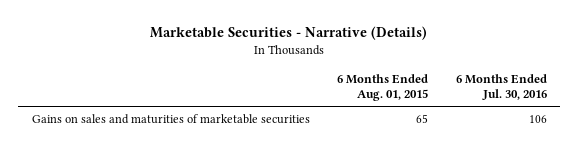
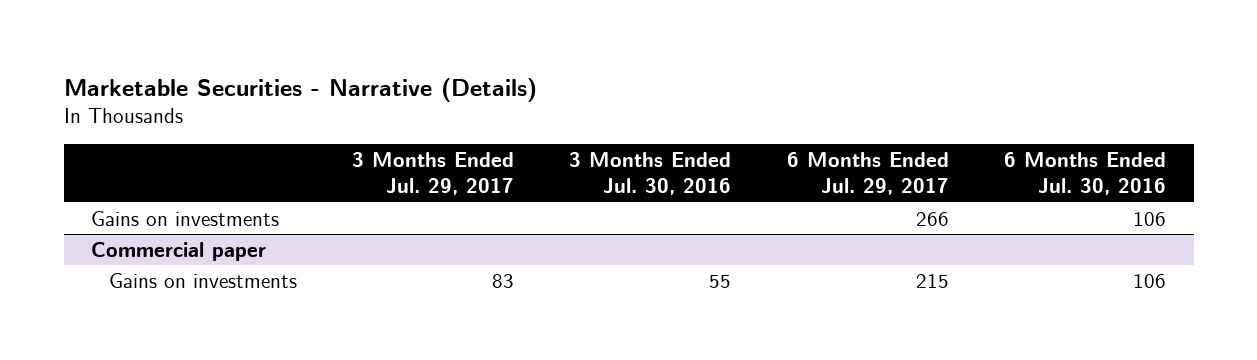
- | 6 Months Ended Aug. 01, 2015 | 6 Months Ended Jul. 30, 2016
+ | 3 Months Ended Jul. 29, 2017 | 3 Months Ended Jul. 30, 2016 | 6 Months Ended Jul. 29, 2017 | 6 Months Ended Jul. 30, 2016
- Gains on sales and maturities of marketable securities | 65 | 106
+ Gains on investments | | | 266 | 106
+ Commercial paper
+ Gains on investments | 83 | 55 | 215 | 106

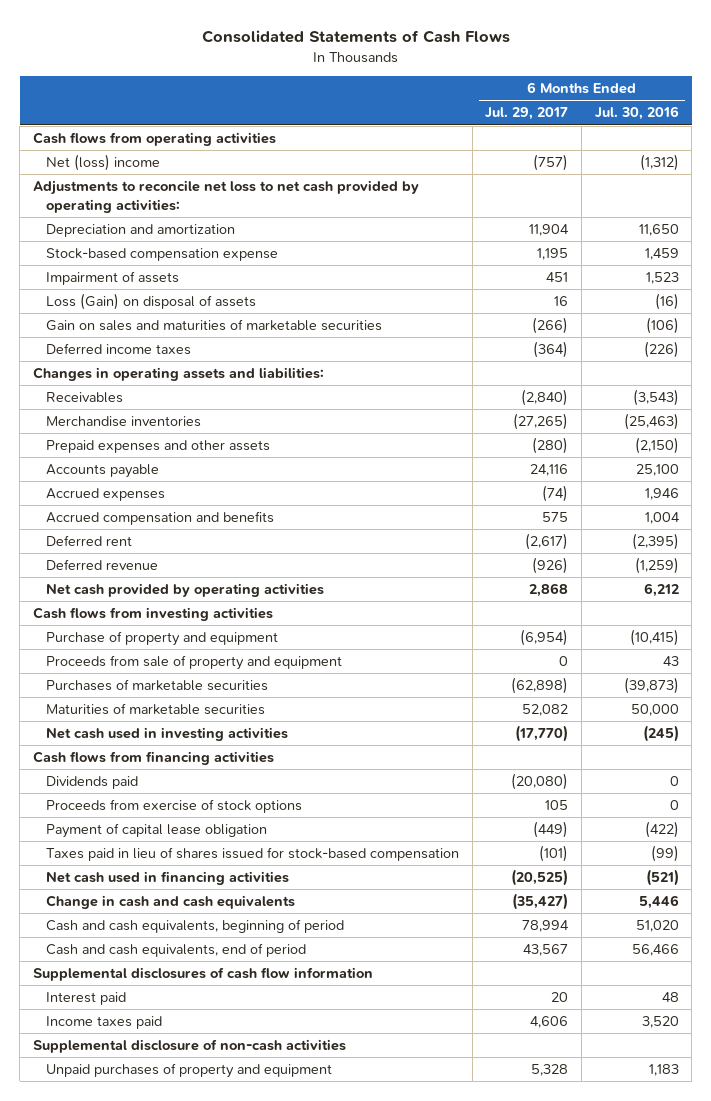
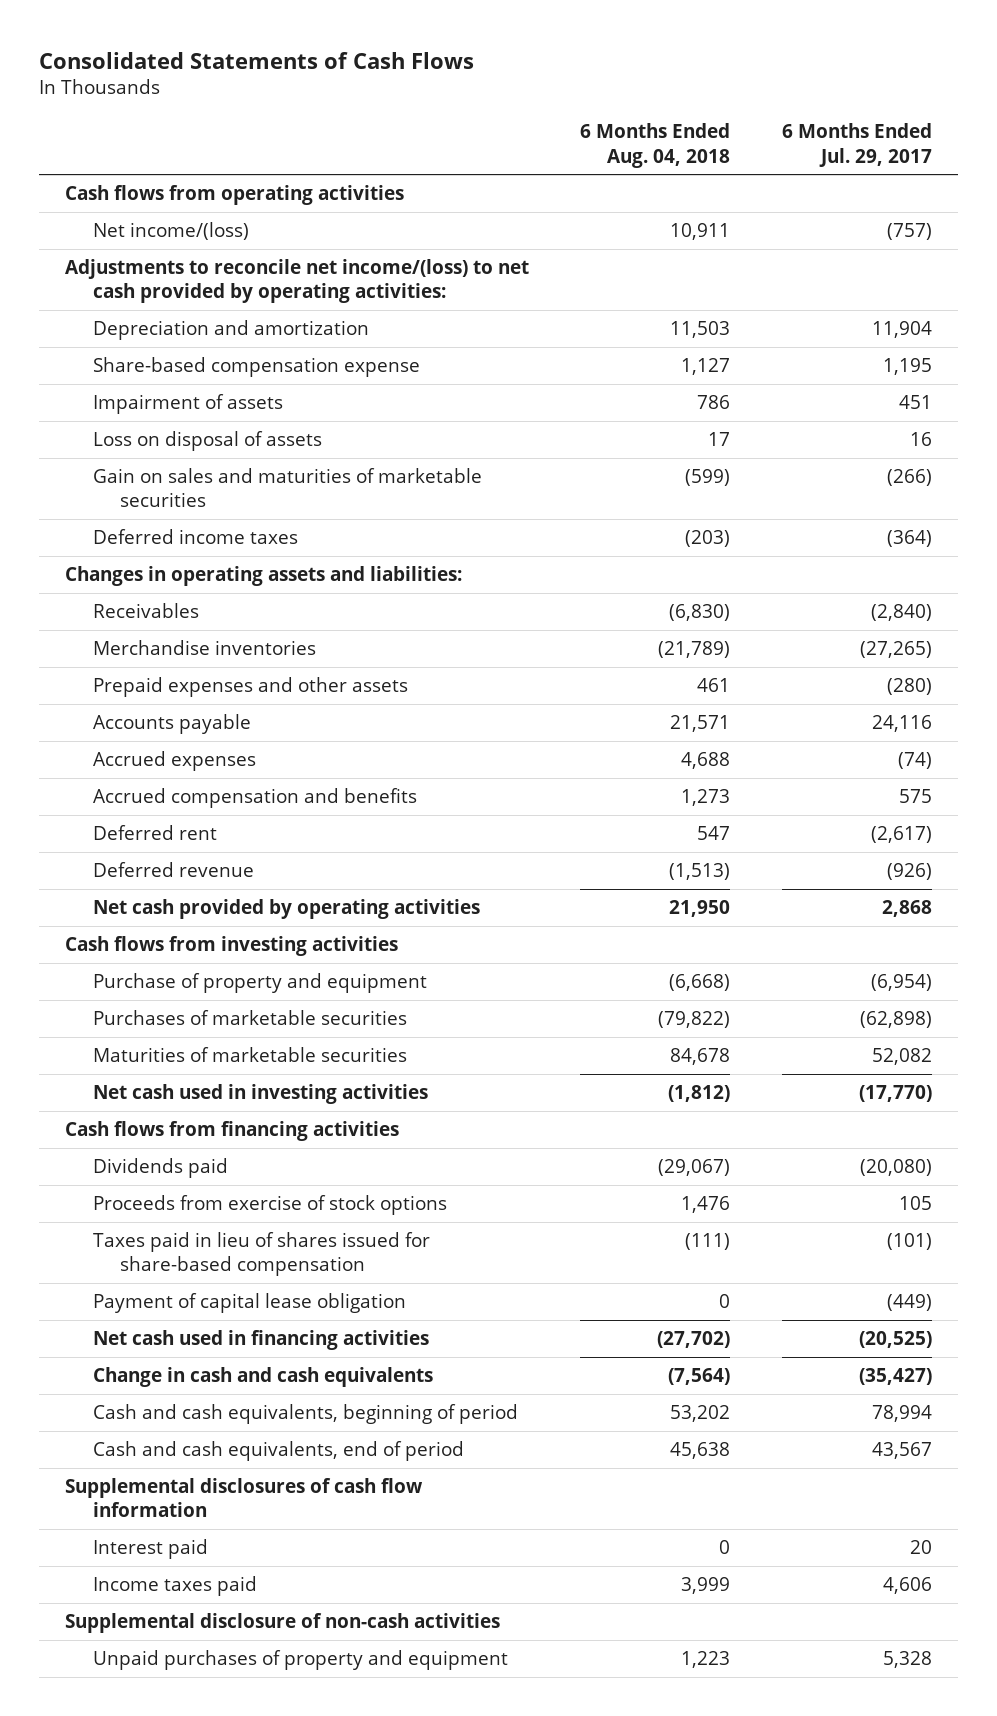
- | 6 Months Ended Jul. 29, 2017 | 6 Months Ended Jul. 30, 2016
+ | 6 Months Ended Aug. 04, 2018 | 6 Months Ended Jul. 29, 2017
- Net (loss) income | (757) | (1,312)
- Adjustments to reconcile net loss to net cash provided by operating activities:
+ Net income/(loss) | 10,911 | (757)
+ Adjustments to reconcile net income/(loss) to net cash provided by operating activities:
- Stock-based compensation expense | 1,195 | 1,459
+ Share-based compensation expense | 1,127 | 1,195
- Loss (Gain) on disposal of assets | 16 | (16)
+ Loss on disposal of assets | 17 | 16
- Proceeds from sale of property and equipment | 0 | 43
+ Taxes paid in lieu of shares issued for share-based compensation | (111) | (101)
- Taxes paid in lieu of shares issued for stock-based compensation | (101) | (99)

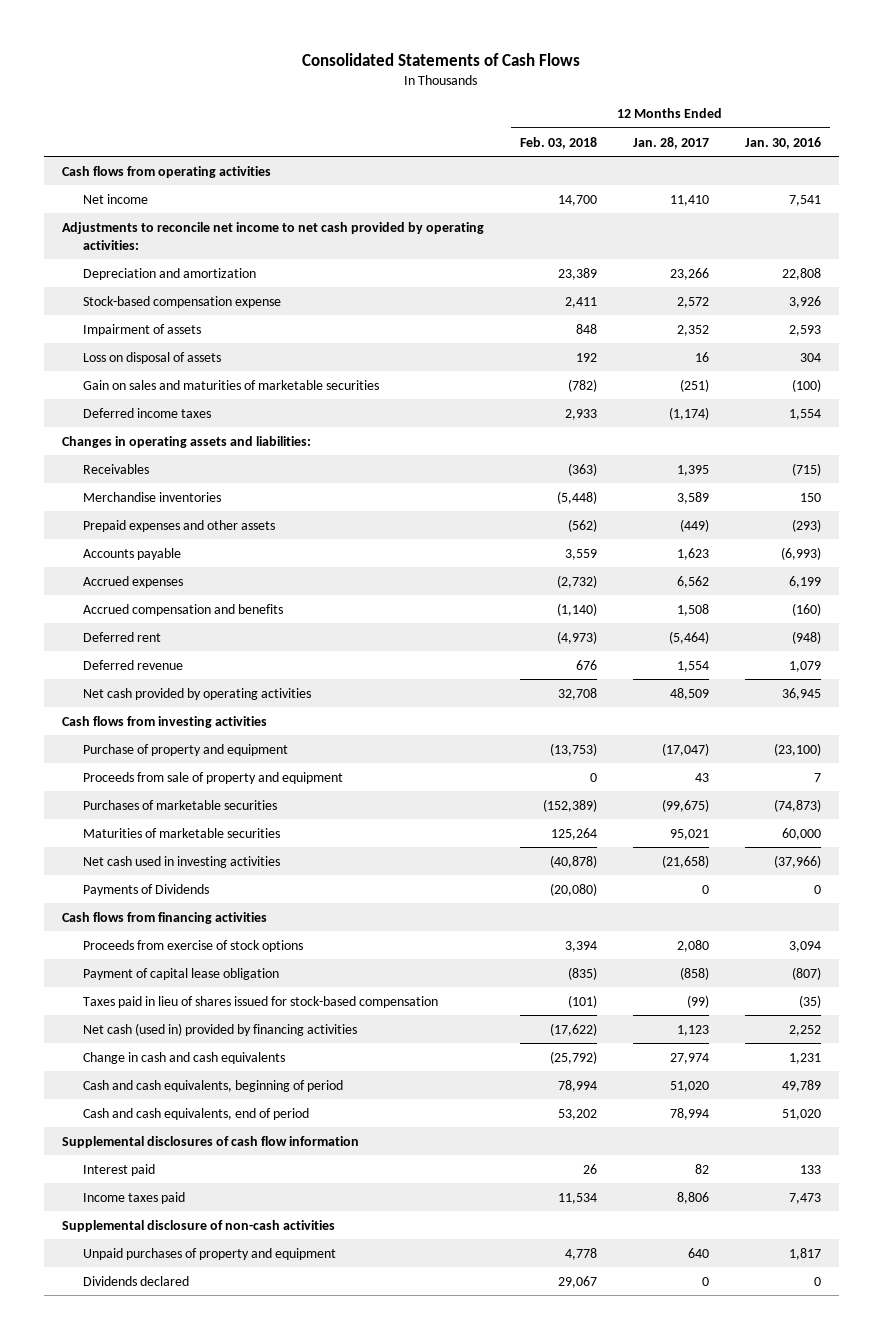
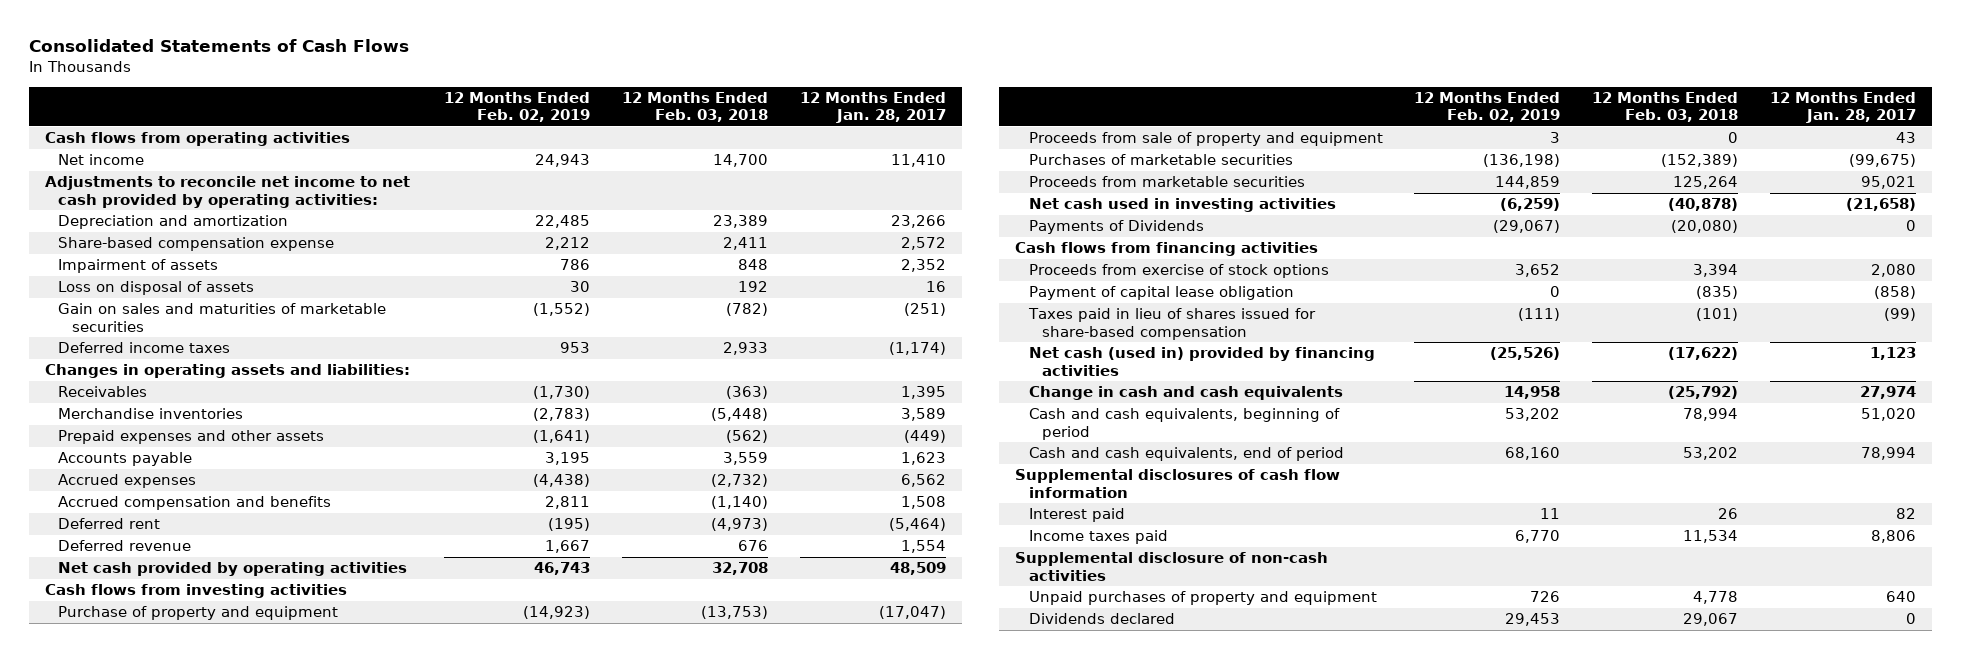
- | 12 Months Ended Feb. 03, 2018 | 12 Months Ended Jan. 28, 2017 | 12 Months Ended Jan. 30, 2016
+ | 12 Months Ended Feb. 02, 2019 | 12 Months Ended Feb. 03, 2018 | 12 Months Ended Jan. 28, 2017
- Stock-based compensation expense | 2,411 | 2,572 | 3,926
+ Share-based compensation expense | 2,212 | 2,411 | 2,572
- Maturities of marketable securities | 125,264 | 95,021 | 60,000
+ Proceeds from marketable securities | 144,859 | 125,264 | 95,021
- Taxes paid in lieu of shares issued for stock-based compensation | (101) | (99) | (35)
+ Taxes paid in lieu of shares issued for share-based compensation | (111) | (101) | (99)

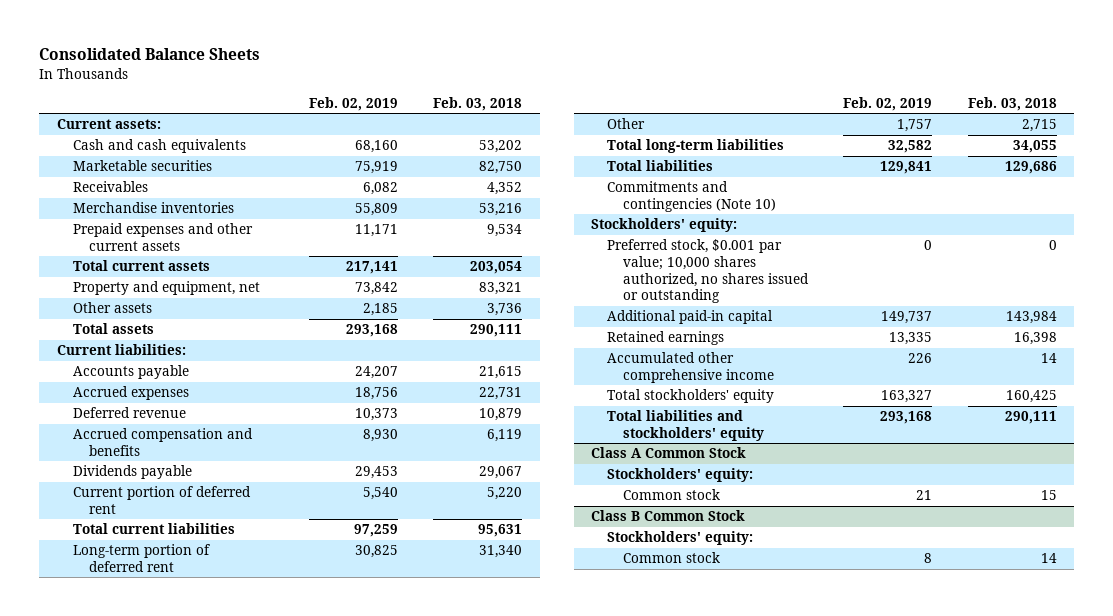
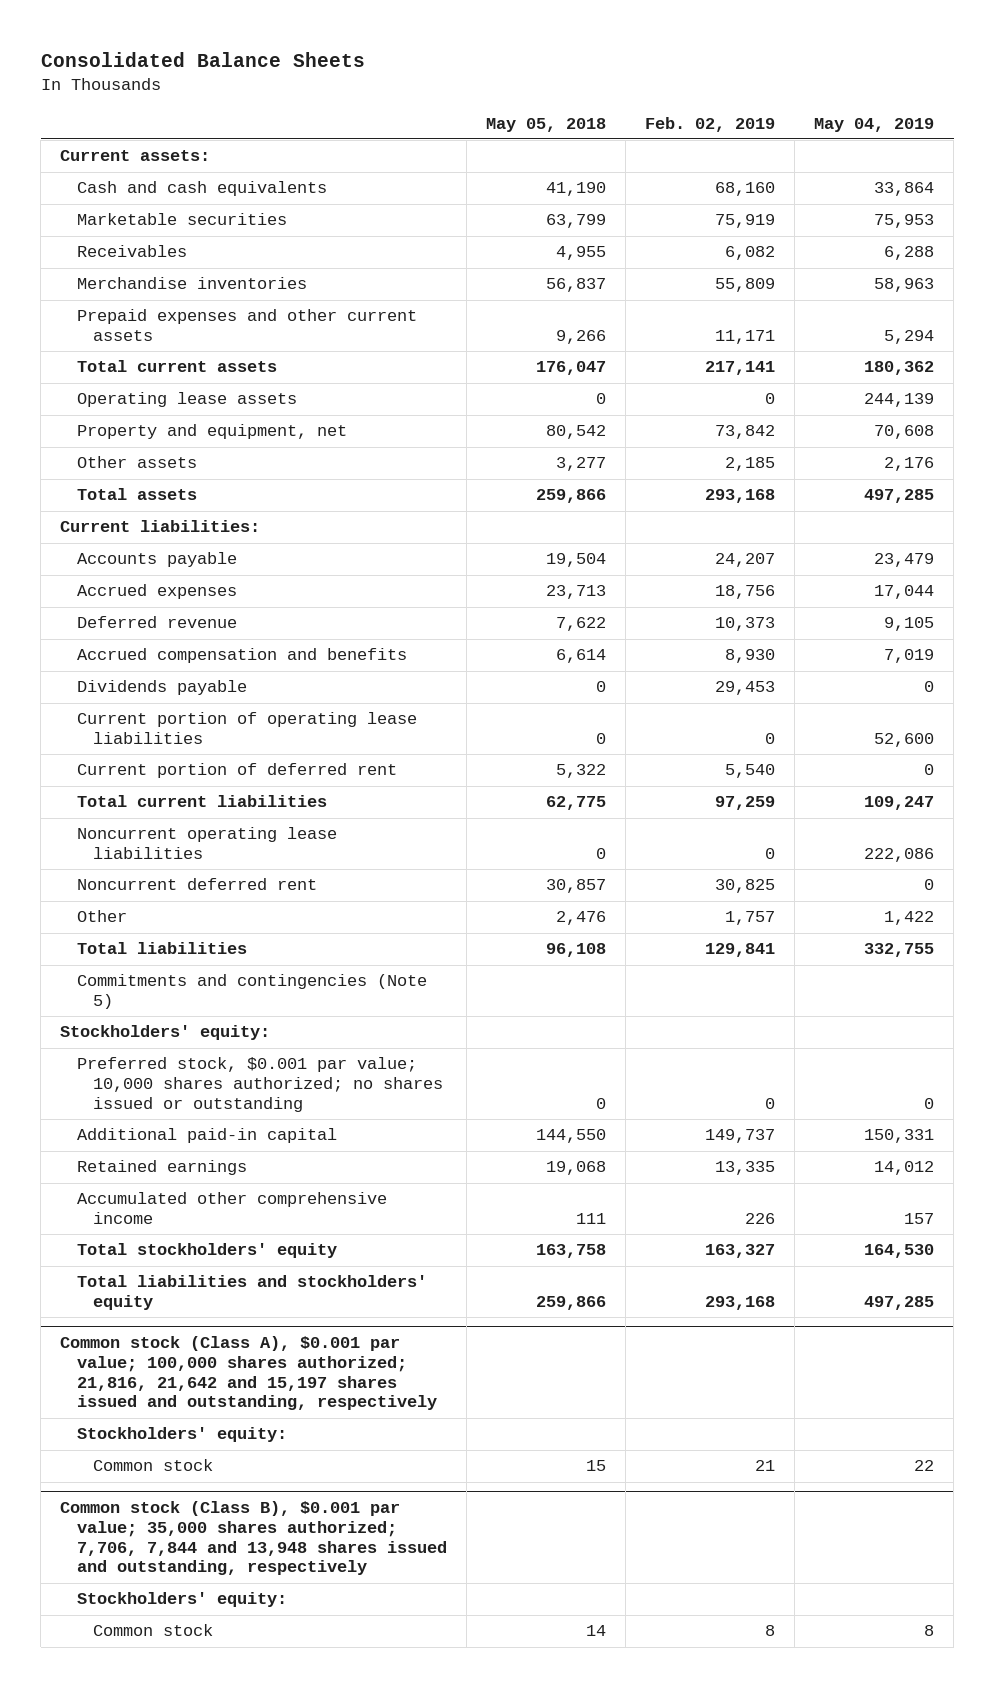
- | Feb. 02, 2019 | Feb. 03, 2018
+ | May 05, 2018 | Feb. 02, 2019 | May 04, 2019
+ Operating lease assets | 0 | 0 | 244,139
+ Current portion of operating lease liabilities | 0 | 0 | 52,600
- Long-term portion of deferred rent | 30,825 | 31,340
+ Noncurrent operating lease liabilities | 0 | 0 | 222,086
+ Noncurrent deferred rent | 30,857 | 30,825 | 0
- Total long-term liabilities | 32,582 | 34,055
- Commitments and contingencies (Note 10)
+ Commitments and contingencies (Note 5)
- Preferred stock, $0.001 par value; 10,000 shares authorized, no shares issued or outstanding | 0 | 0
+ Preferred stock, $0.001 par value; 10,000 shares authorized; no shares issued or outstanding | 0 | 0 | 0
- Class A Common Stock
+ Common stock (Class A), $0.001 par value; 100,000 shares authorized; 21,816, 21,642 and 15,197 shares issued and outstanding, respectively
- Class B Common Stock
+ Common stock (Class B), $0.001 par value; 35,000 shares authorized; 7,706, 7,844 and 13,948 shares issued and outstanding, respectively

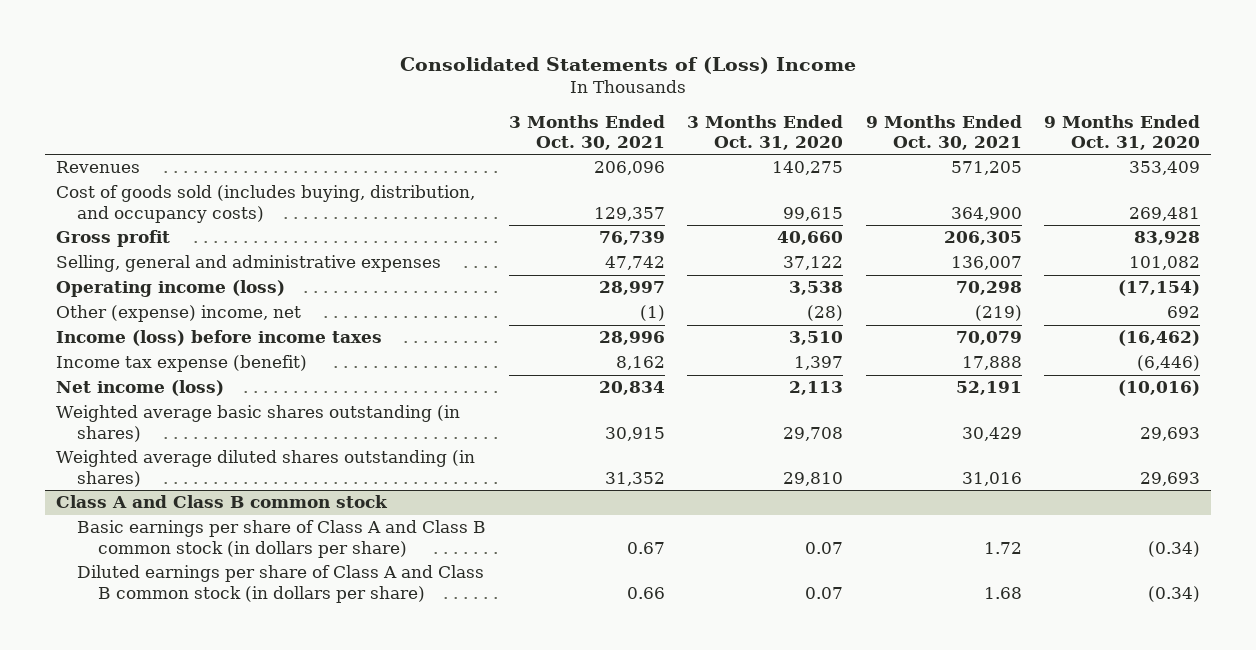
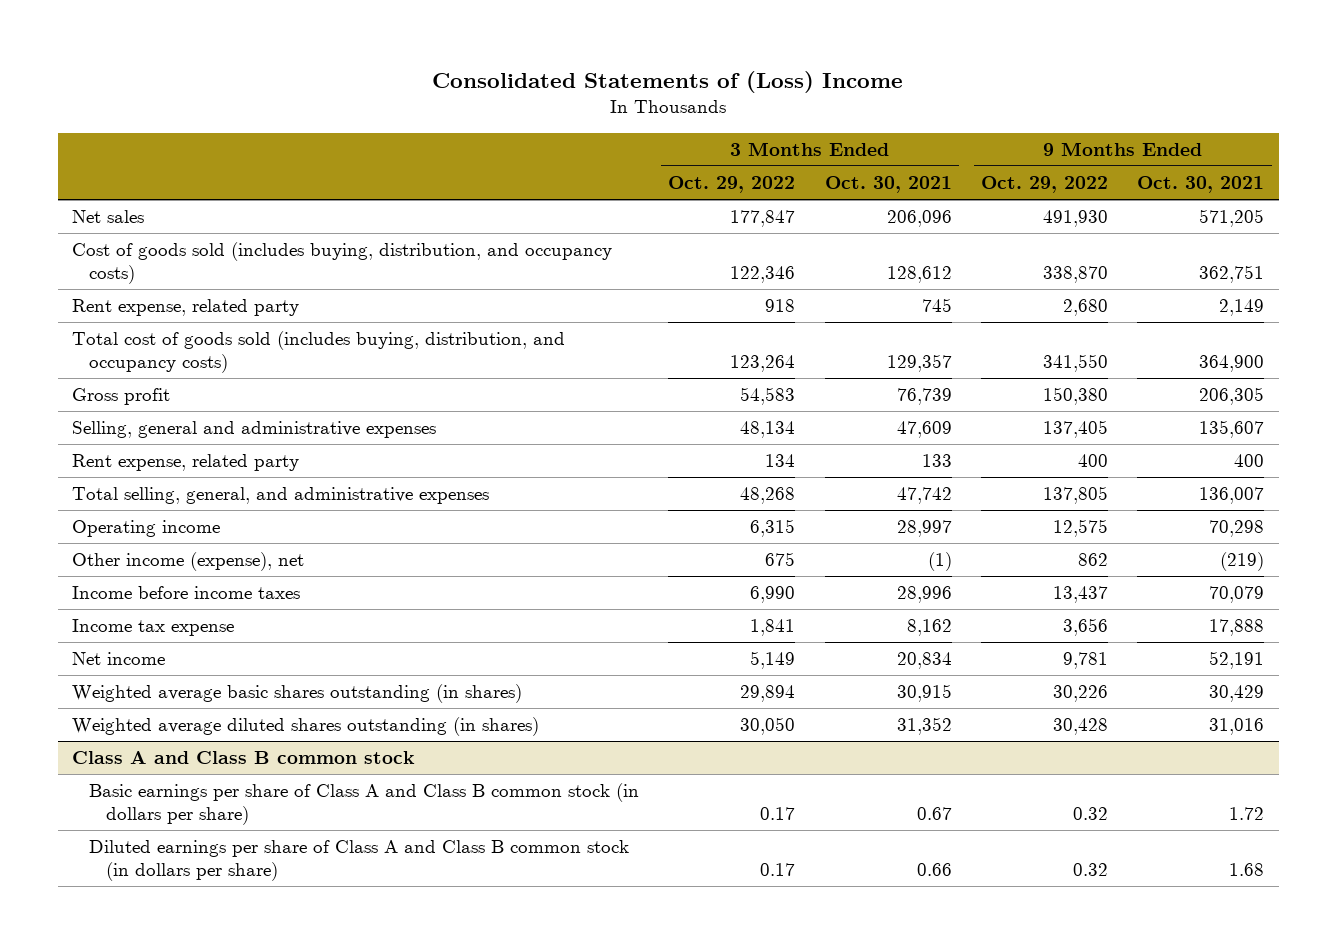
- | 3 Months Ended Oct. 30, 2021 | 3 Months Ended Oct. 31, 2020 | 9 Months Ended Oct. 30, 2021 | 9 Months Ended Oct. 31, 2020
+ | 3 Months Ended Oct. 29, 2022 | 3 Months Ended Oct. 30, 2021 | 9 Months Ended Oct. 29, 2022 | 9 Months Ended Oct. 30, 2021
- Revenues | 206,096 | 140,275 | 571,205 | 353,409
- Cost of goods sold (includes buying, distribution, and occupancy costs) | 129,357 | 99,615 | 364,900 | 269,481
+ Net sales | 177,847 | 206,096 | 491,930 | 571,205
+ Cost of goods sold (includes buying, distribution, and occupancy costs) | 122,346 | 128,612 | 338,870 | 362,751
+ Rent expense, related party | 918 | 745 | 2,680 | 2,149
+ Total cost of goods sold (includes buying, distribution, and occupancy costs) | 123,264 | 129,357 | 341,550 | 364,900
- Selling, general and administrative expenses | 47,742 | 37,122 | 136,007 | 101,082
- Operating income (loss) | 28,997 | 3,538 | 70,298 | (17,154)
- Other (expense) income, net | (1) | (28) | (219) | 692
- Income (loss) before income taxes | 28,996 | 3,510 | 70,079 | (16,462)
- Income tax expense (benefit) | 8,162 | 1,397 | 17,888 | (6,446)
- Net income (loss) | 20,834 | 2,113 | 52,191 | (10,016)
+ Selling, general and administrative expenses | 48,134 | 47,609 | 137,405 | 135,607
+ Rent expense, related party | 134 | 133 | 400 | 400
+ Total selling, general, and administrative expenses | 48,268 | 47,742 | 137,805 | 136,007
+ Operating income | 6,315 | 28,997 | 12,575 | 70,298
+ Other income (expense), net | 675 | (1) | 862 | (219)
+ Income before income taxes | 6,990 | 28,996 | 13,437 | 70,079
+ Income tax expense | 1,841 | 8,162 | 3,656 | 17,888
+ Net income | 5,149 | 20,834 | 9,781 | 52,191

